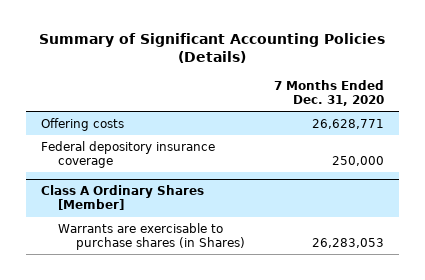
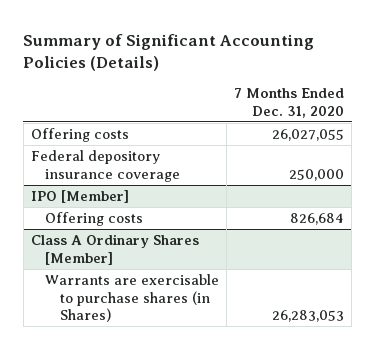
- Offering costs | 26,628,771
+ Offering costs | 26,027,055
+ IPO [Member]
+ Offering costs | 826,684

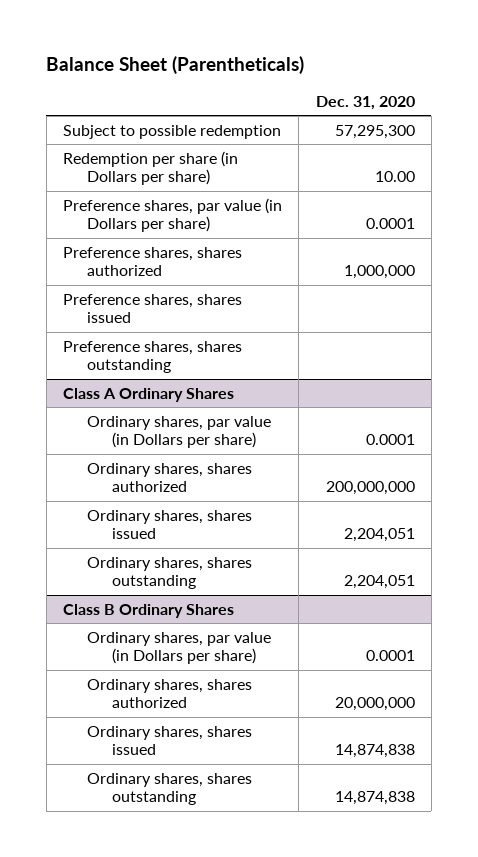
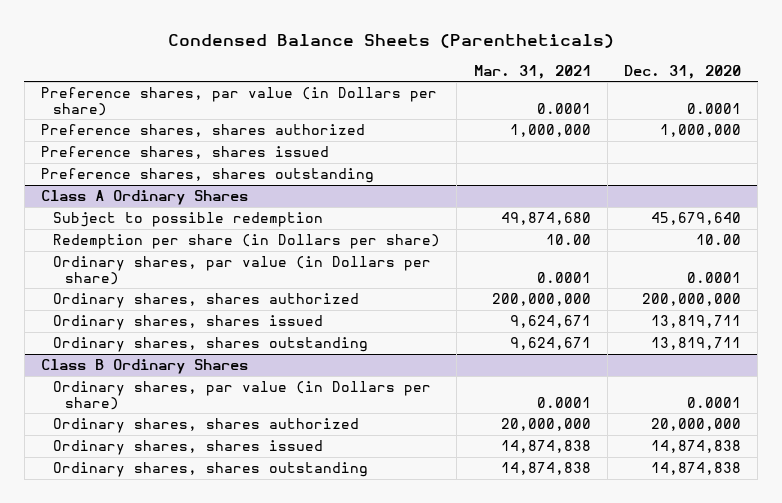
- Balance Sheet (Parentheticals)
+ Condensed Balance Sheets (Parentheticals)
- | Dec. 31, 2020
+ | Mar. 31, 2021 | Dec. 31, 2020
- Subject to possible redemption | 57,295,300
- Redemption per share (in Dollars per share) | 10.00
@ Class A Ordinary Shares
+ Subject to possible redemption | 49,874,680 | 45,679,640
+ Redemption per share (in Dollars per share) | 10.00 | 10.00
- Ordinary shares, shares issued | 2,204,051
- Ordinary shares, shares outstanding | 2,204,051
+ Ordinary shares, shares issued | 9,624,671 | 13,819,711
+ Ordinary shares, shares outstanding | 9,624,671 | 13,819,711

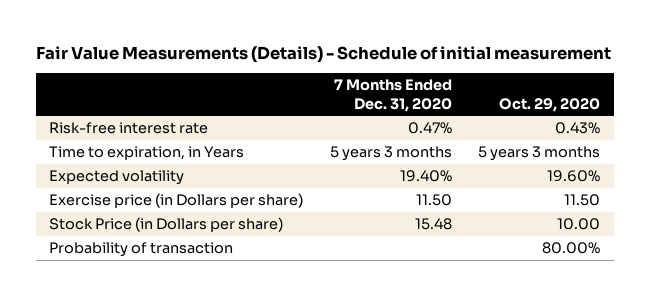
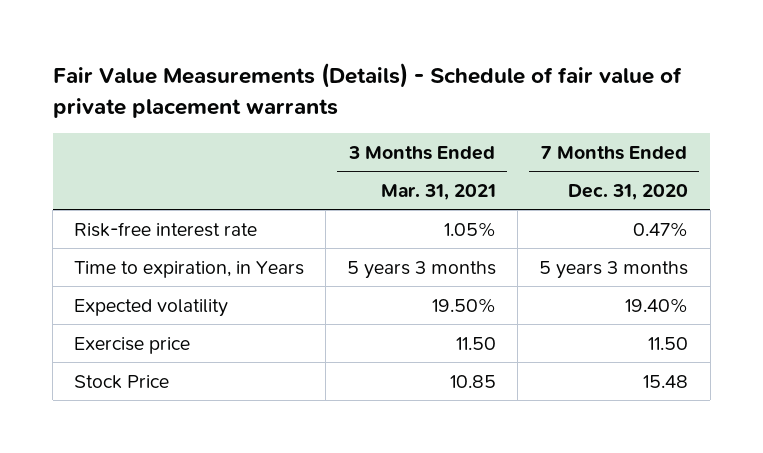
- Fair Value Measurements (Details) - Schedule of initial measurement
+ Fair Value Measurements (Details) - Schedule of fair value of private placement warrants
- | 7 Months Ended Dec. 31, 2020 | Oct. 29, 2020
+ | 3 Months Ended Mar. 31, 2021 | 7 Months Ended Dec. 31, 2020
- Exercise price (in Dollars per share) | 11.50 | 11.50
- Stock Price (in Dollars per share) | 15.48 | 10.00
- Probability of transaction | | 80.00%
+ Exercise price | 11.50 | 11.50
+ Stock Price | 10.85 | 15.48

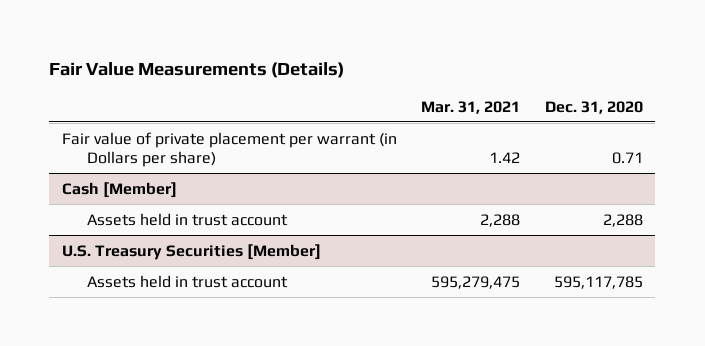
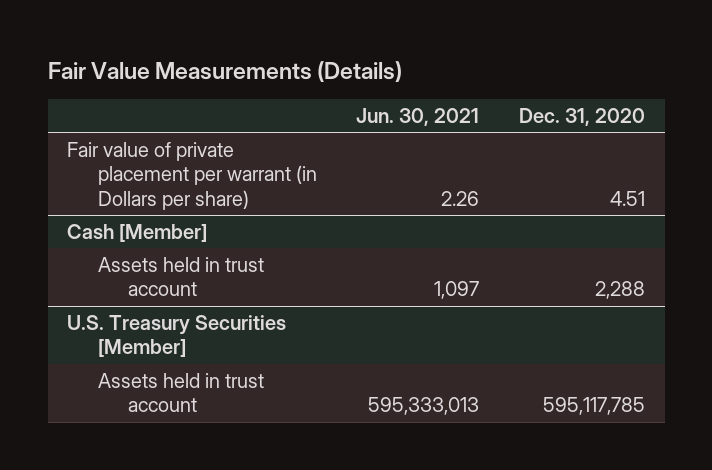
- | Mar. 31, 2021 | Dec. 31, 2020
+ | Jun. 30, 2021 | Dec. 31, 2020
- Fair value of private placement per warrant (in Dollars per share) | 1.42 | 0.71
+ Fair value of private placement per warrant (in Dollars per share) | 2.26 | 4.51

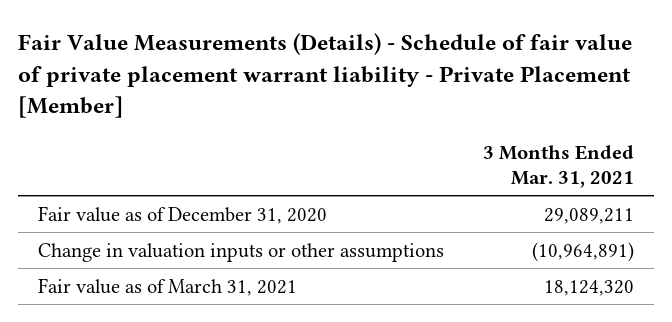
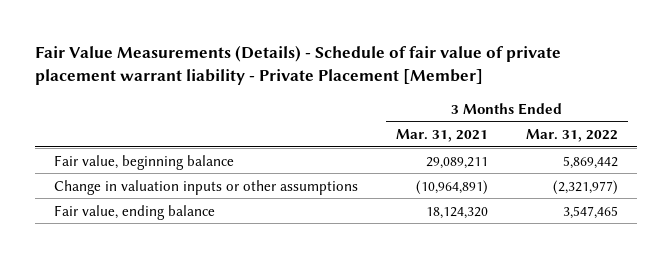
- | 3 Months Ended Mar. 31, 2021
+ | 3 Months Ended Mar. 31, 2021 | 3 Months Ended Mar. 31, 2022
- Fair value as of December 31, 2020 | 29,089,211
+ Fair value, beginning balance | 29,089,211 | 5,869,442
- Fair value as of March 31, 2021 | 18,124,320
+ Fair value, ending balance | 18,124,320 | 3,547,465

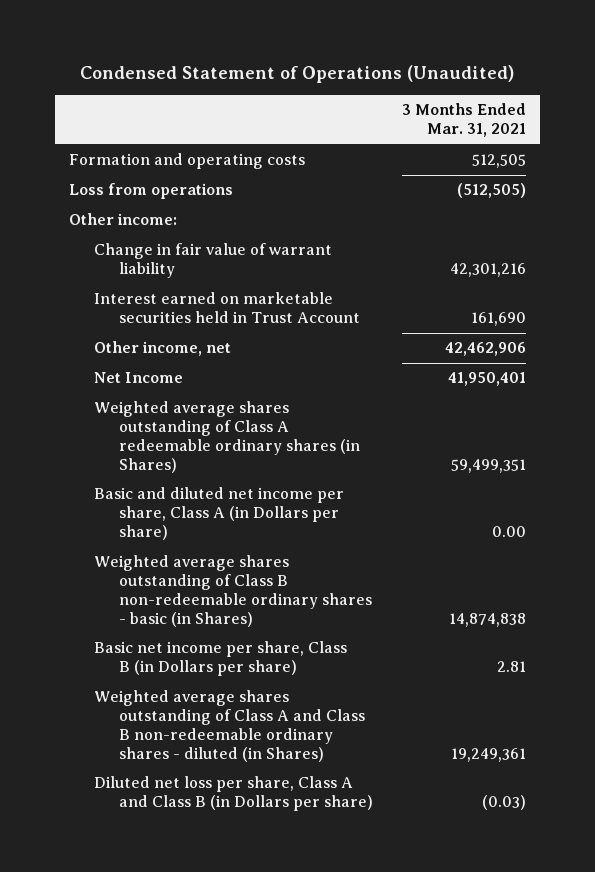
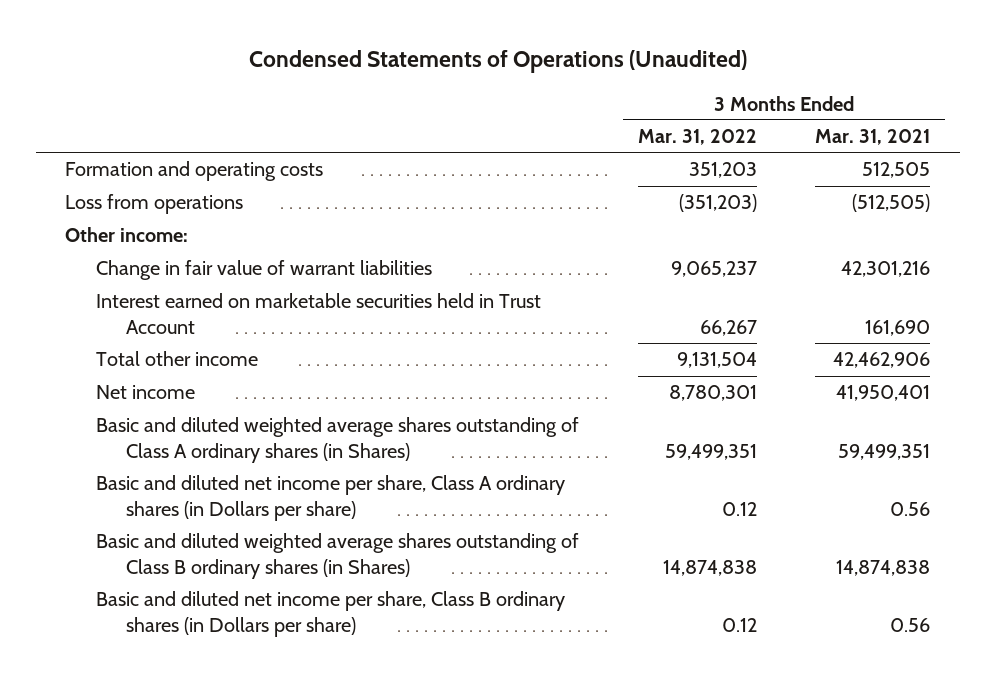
- Condensed Statement of Operations (Unaudited)
+ Condensed Statements of Operations (Unaudited)
- | 3 Months Ended Mar. 31, 2021
+ | 3 Months Ended Mar. 31, 2022 | 3 Months Ended Mar. 31, 2021
- Change in fair value of warrant liability | 42,301,216
+ Change in fair value of warrant liabilities | 9,065,237 | 42,301,216
- Other income, net | 42,462,906
- Net Income | 41,950,401
- Weighted average shares outstanding of Class A redeemable ordinary shares (in Shares) | 59,499,351
- Basic and diluted net income per share, Class A (in Dollars per share) | 0.00
- Weighted average shares outstanding of Class B non-redeemable ordinary shares - basic (in Shares) | 14,874,838
- Basic net income per share, Class B (in Dollars per share) | 2.81
- Weighted average shares outstanding of Class A and Class B non-redeemable ordinary shares - diluted (in Shares) | 19,249,361
- Diluted net loss per share, Class A and Class B (in Dollars per share) | (0.03)
+ Total other income | 9,131,504 | 42,462,906
+ Net income | 8,780,301 | 41,950,401
+ Basic and diluted weighted average shares outstanding of Class A ordinary shares (in Shares) | 59,499,351 | 59,499,351
+ Basic and diluted net income per share, Class A ordinary shares (in Dollars per share) | 0.12 | 0.56
+ Basic and diluted weighted average shares outstanding of Class B ordinary shares (in Shares) | 14,874,838 | 14,874,838
+ Basic and diluted net income per share, Class B ordinary shares (in Dollars per share) | 0.12 | 0.56

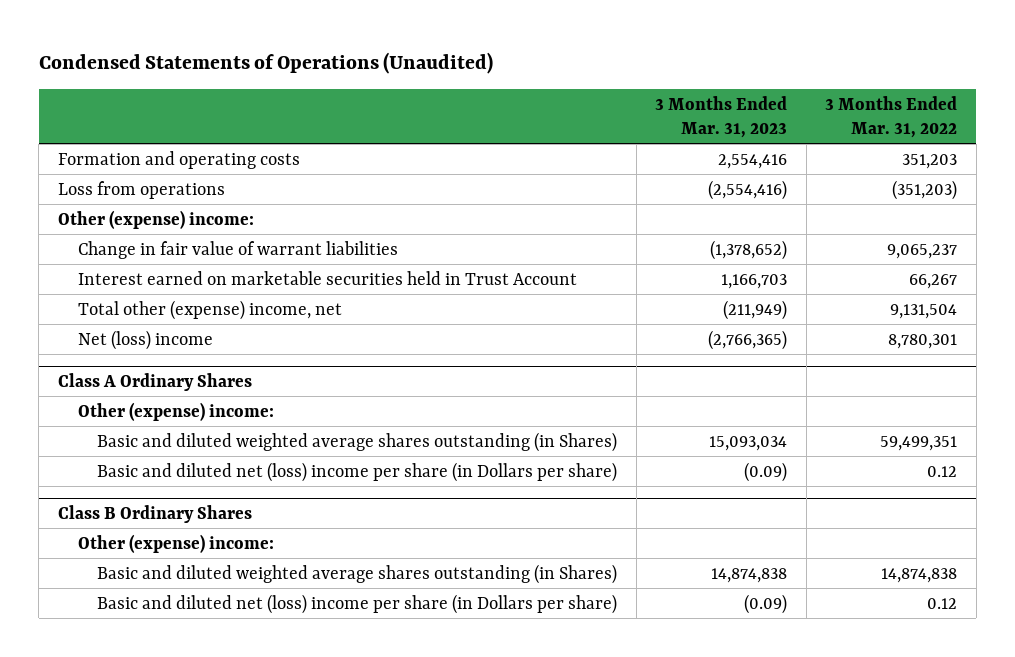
- | 3 Months Ended Mar. 31, 2022 | 3 Months Ended Mar. 31, 2021
+ | 3 Months Ended Mar. 31, 2023 | 3 Months Ended Mar. 31, 2022
- Other income:
+ Other (expense) income:
- Total other income | 9,131,504 | 42,462,906
- Net income | 8,780,301 | 41,950,401
- Basic and diluted weighted average shares outstanding of Class A ordinary shares (in Shares) | 59,499,351 | 59,499,351
- Basic and diluted net income per share, Class A ordinary shares (in Dollars per share) | 0.12 | 0.56
- Basic and diluted weighted average shares outstanding of Class B ordinary shares (in Shares) | 14,874,838 | 14,874,838
- Basic and diluted net income per share, Class B ordinary shares (in Dollars per share) | 0.12 | 0.56
+ Total other (expense) income, net | (211,949) | 9,131,504
+ Net (loss) income | (2,766,365) | 8,780,301
+ Class A Ordinary Shares
+ Other (expense) income:
+ Basic and diluted weighted average shares outstanding (in Shares) | 15,093,034 | 59,499,351
+ Basic and diluted net (loss) income per share (in Dollars per share) | (0.09) | 0.12
+ Class B Ordinary Shares
+ Other (expense) income:
+ Basic and diluted weighted average shares outstanding (in Shares) | 14,874,838 | 14,874,838
+ Basic and diluted net (loss) income per share (in Dollars per share) | (0.09) | 0.12

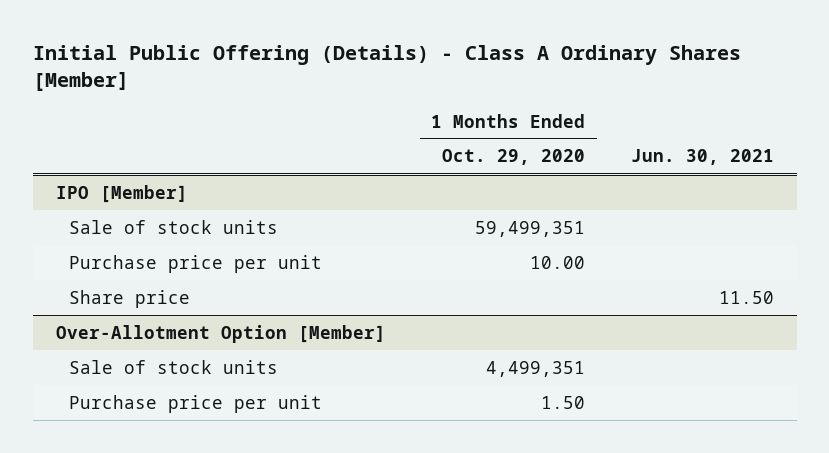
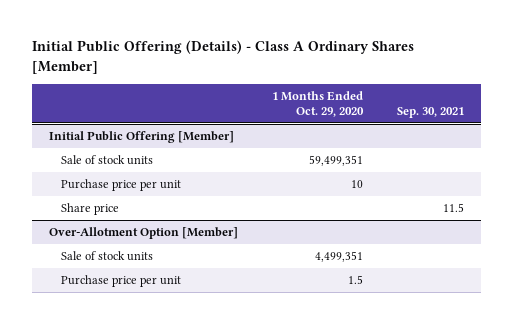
- | 1 Months Ended Oct. 29, 2020 | Jun. 30, 2021
+ | 1 Months Ended Oct. 29, 2020 | Sep. 30, 2021
- IPO [Member]
+ Initial Public Offering [Member]
- Purchase price per unit | 10.00 |
+ Purchase price per unit | 10 |
@ Over-Allotment Option [Member]
- Purchase price per unit | 1.50 |
+ Purchase price per unit | 1.5 |

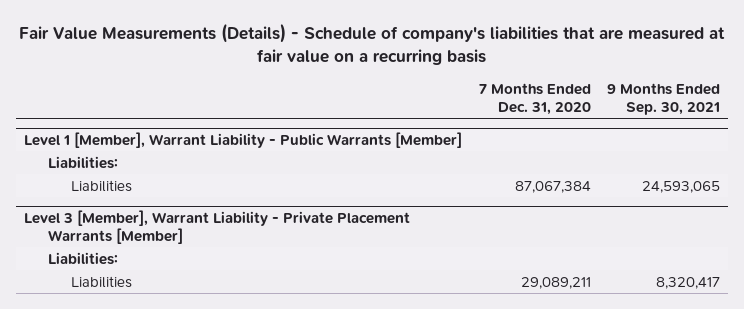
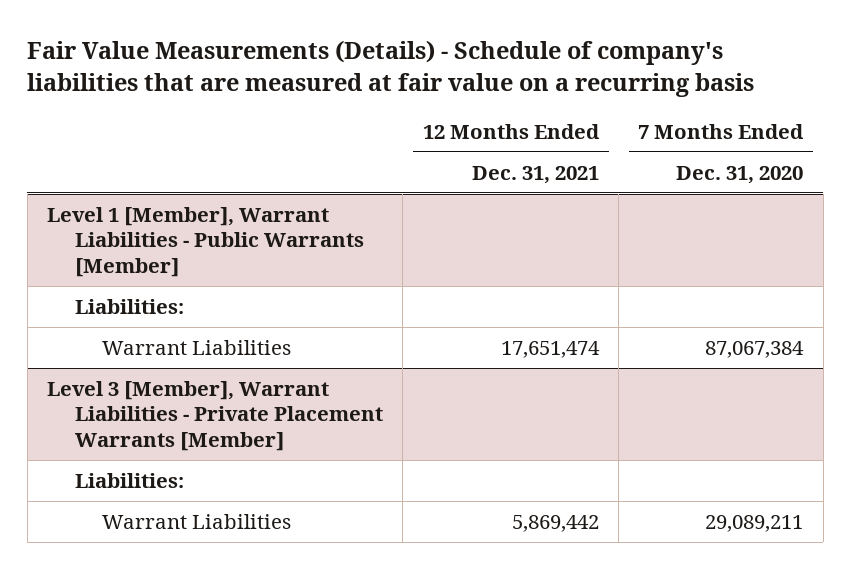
- | 7 Months Ended Dec. 31, 2020 | 9 Months Ended Sep. 30, 2021
+ | 12 Months Ended Dec. 31, 2021 | 7 Months Ended Dec. 31, 2020
- Level 1 [Member], Warrant Liability - Public Warrants [Member]
+ Level 1 [Member], Warrant Liabilities - Public Warrants [Member]
- Liabilities | 87,067,384 | 24,593,065
- Level 3 [Member], Warrant Liability - Private Placement Warrants [Member]
+ Warrant Liabilities | 17,651,474 | 87,067,384
+ Level 3 [Member], Warrant Liabilities - Private Placement Warrants [Member]
- Liabilities | 29,089,211 | 8,320,417
+ Warrant Liabilities | 5,869,442 | 29,089,211

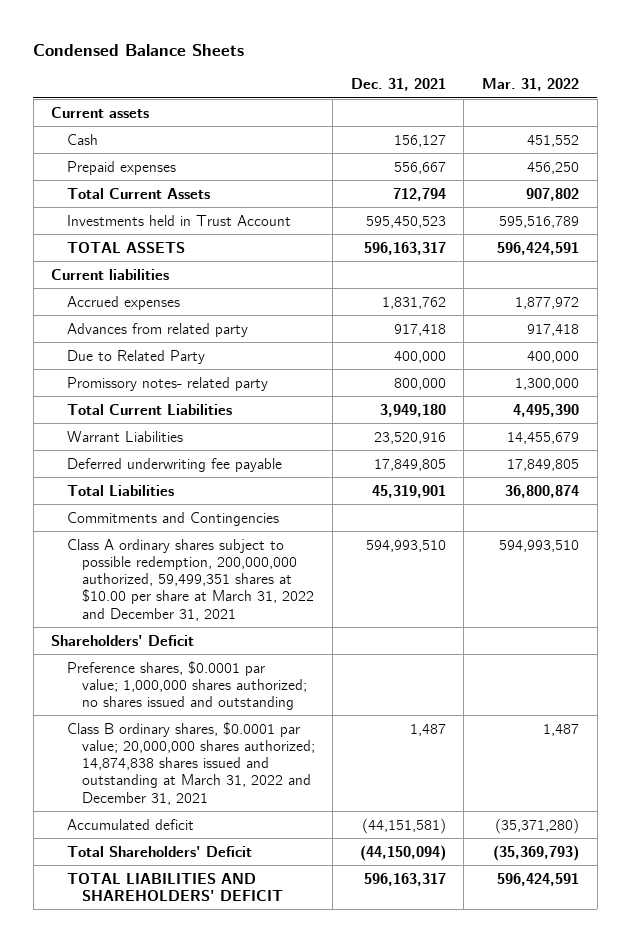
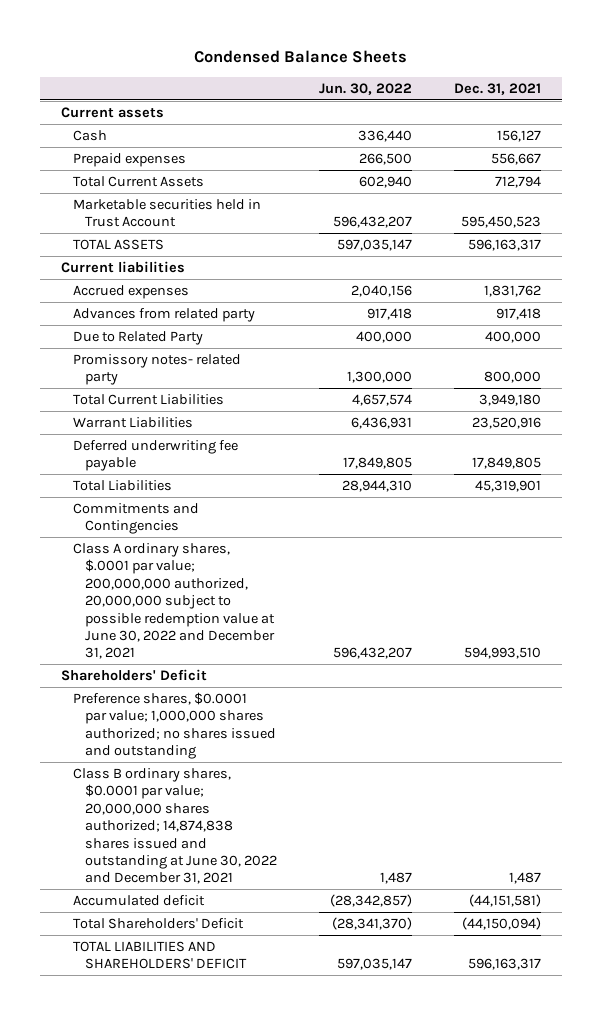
- | Dec. 31, 2021 | Mar. 31, 2022
+ | Jun. 30, 2022 | Dec. 31, 2021
- Investments held in Trust Account | 595,450,523 | 595,516,789
+ Marketable securities held in Trust Account | 596,432,207 | 595,450,523
- Class A ordinary shares subject to possible redemption, 200,000,000 authorized, 59,499,351 shares at $10.00 per share at March 31, 2022 and December 31, 2021 | 594,993,510 | 594,993,510
+ Class A ordinary shares, $.0001 par value; 200,000,000 authorized, 20,000,000 subject to possible redemption value at June 30, 2022 and December 31, 2021 | 596,432,207 | 594,993,510
- Class B ordinary shares, $0.0001 par value; 20,000,000 shares authorized; 14,874,838 shares issued and outstanding at March 31, 2022 and December 31, 2021 | 1,487 | 1,487
+ Class B ordinary shares, $0.0001 par value; 20,000,000 shares authorized; 14,874,838 shares issued and outstanding at June 30, 2022 and December 31, 2021 | 1,487 | 1,487

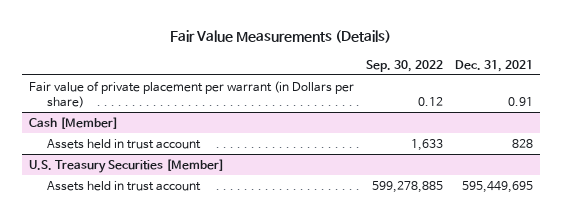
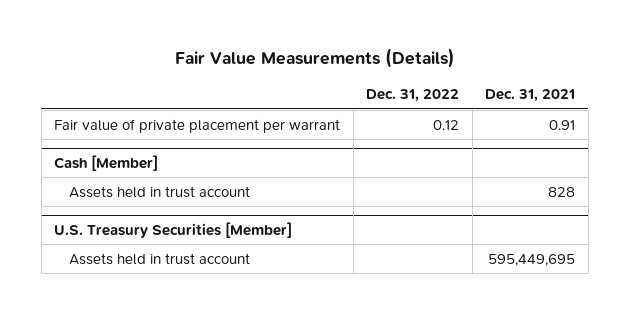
- | Sep. 30, 2022 | Dec. 31, 2021
+ | Dec. 31, 2022 | Dec. 31, 2021
- Fair value of private placement per warrant (in Dollars per share) | 0.12 | 0.91
+ Fair value of private placement per warrant | 0.12 | 0.91

